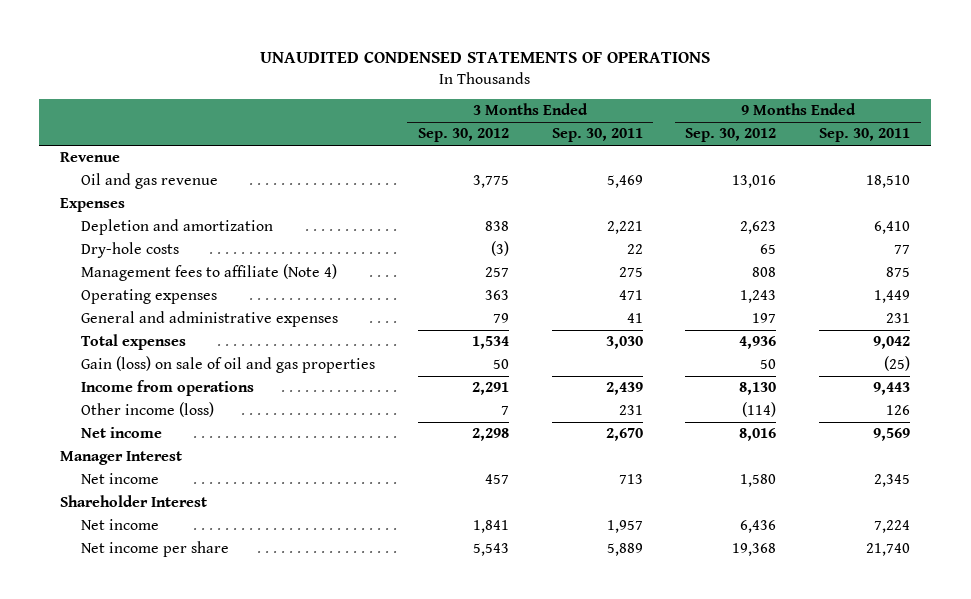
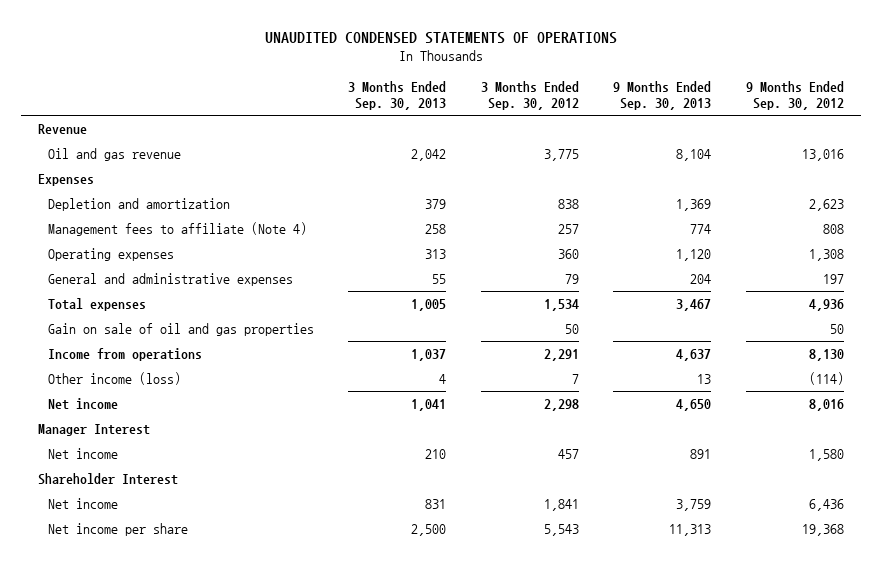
- | 3 Months Ended Sep. 30, 2012 | 3 Months Ended Sep. 30, 2011 | 9 Months Ended Sep. 30, 2012 | 9 Months Ended Sep. 30, 2011
+ | 3 Months Ended Sep. 30, 2013 | 3 Months Ended Sep. 30, 2012 | 9 Months Ended Sep. 30, 2013 | 9 Months Ended Sep. 30, 2012
- Dry-hole costs | (3) | 22 | 65 | 77
- Operating expenses | 363 | 471 | 1,243 | 1,449
+ Operating expenses | 313 | 360 | 1,120 | 1,308
- Gain (loss) on sale of oil and gas properties | 50 | | 50 | (25)
+ Gain on sale of oil and gas properties | | 50 | | 50

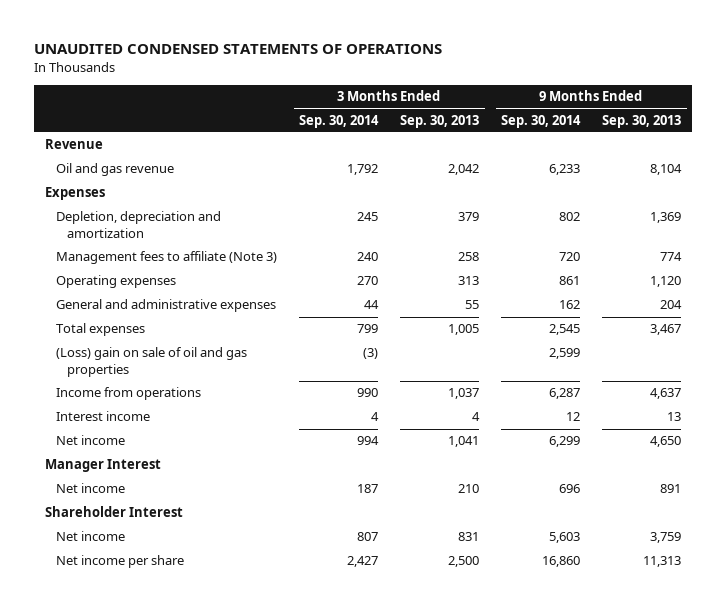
- | 3 Months Ended Sep. 30, 2013 | 3 Months Ended Sep. 30, 2012 | 9 Months Ended Sep. 30, 2013 | 9 Months Ended Sep. 30, 2012
+ | 3 Months Ended Sep. 30, 2014 | 3 Months Ended Sep. 30, 2013 | 9 Months Ended Sep. 30, 2014 | 9 Months Ended Sep. 30, 2013
- Depletion and amortization | 379 | 838 | 1,369 | 2,623
- Management fees to affiliate (Note 4) | 258 | 257 | 774 | 808
+ Depletion, depreciation and amortization | 245 | 379 | 802 | 1,369
+ Management fees to affiliate (Note 3) | 240 | 258 | 720 | 774
- Gain on sale of oil and gas properties | | 50 | | 50
+ (Loss) gain on sale of oil and gas properties | (3) | | 2,599 |
- Other income (loss) | 4 | 7 | 13 | (114)
+ Interest income | 4 | 4 | 12 | 13

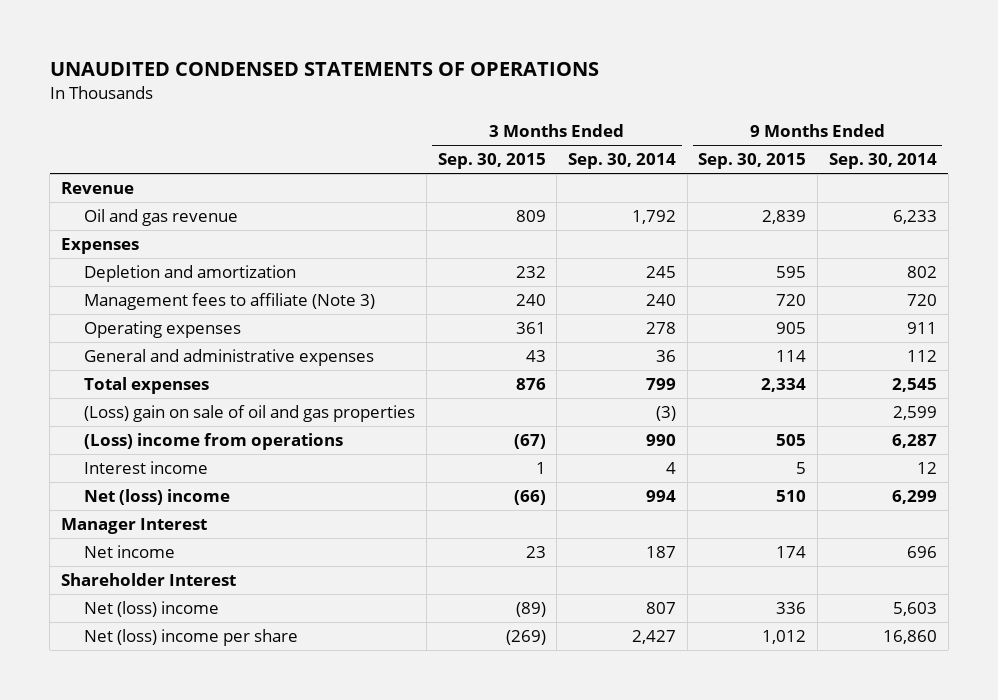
- | 3 Months Ended Sep. 30, 2014 | 3 Months Ended Sep. 30, 2013 | 9 Months Ended Sep. 30, 2014 | 9 Months Ended Sep. 30, 2013
+ | 3 Months Ended Sep. 30, 2015 | 3 Months Ended Sep. 30, 2014 | 9 Months Ended Sep. 30, 2015 | 9 Months Ended Sep. 30, 2014
- Depletion, depreciation and amortization | 245 | 379 | 802 | 1,369
+ Depletion and amortization | 232 | 245 | 595 | 802
- Operating expenses | 270 | 313 | 861 | 1,120
- General and administrative expenses | 44 | 55 | 162 | 204
+ Operating expenses | 361 | 278 | 905 | 911
+ General and administrative expenses | 43 | 36 | 114 | 112
- Income from operations | 990 | 1,037 | 6,287 | 4,637
+ (Loss) income from operations | (67) | 990 | 505 | 6,287
- Net income | 994 | 1,041 | 6,299 | 4,650
+ Net (loss) income | (66) | 994 | 510 | 6,299
- Net income | 807 | 831 | 5,603 | 3,759
- Net income per share | 2,427 | 2,500 | 16,860 | 11,313
+ Net (loss) income | (89) | 807 | 336 | 5,603
+ Net (loss) income per share | (269) | 2,427 | 1,012 | 16,860

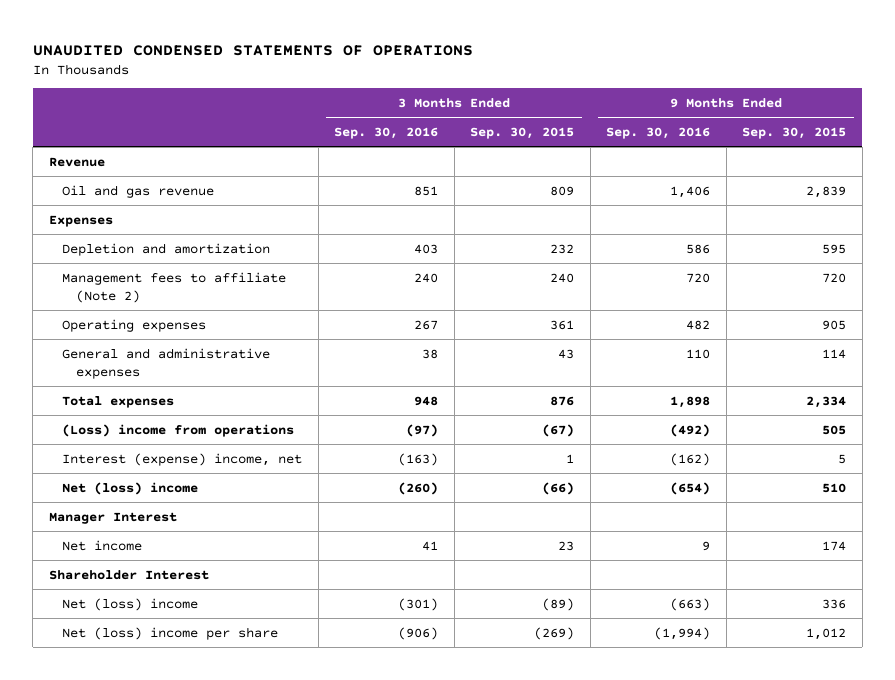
- | 3 Months Ended Sep. 30, 2015 | 3 Months Ended Sep. 30, 2014 | 9 Months Ended Sep. 30, 2015 | 9 Months Ended Sep. 30, 2014
+ | 3 Months Ended Sep. 30, 2016 | 3 Months Ended Sep. 30, 2015 | 9 Months Ended Sep. 30, 2016 | 9 Months Ended Sep. 30, 2015
- Management fees to affiliate (Note 3) | 240 | 240 | 720 | 720
+ Management fees to affiliate (Note 2) | 240 | 240 | 720 | 720
- (Loss) gain on sale of oil and gas properties | | (3) | | 2,599
- Interest income | 1 | 4 | 5 | 12
+ Interest (expense) income, net | (163) | 1 | (162) | 5

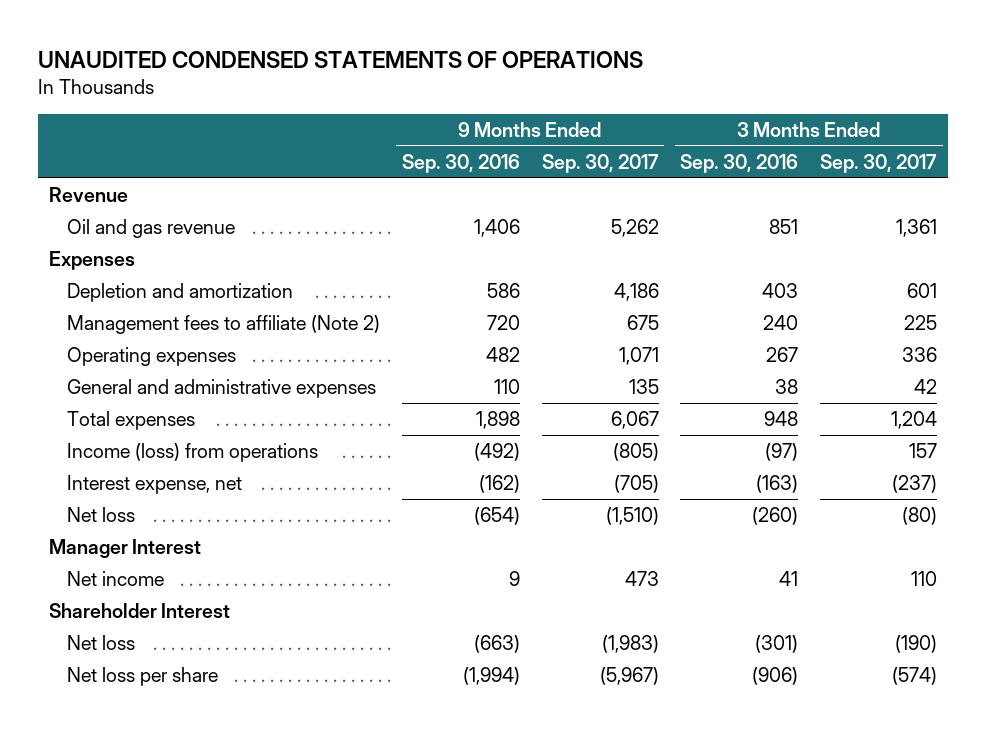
- | 3 Months Ended Sep. 30, 2016 | 3 Months Ended Sep. 30, 2015 | 9 Months Ended Sep. 30, 2016 | 9 Months Ended Sep. 30, 2015
+ | 9 Months Ended Sep. 30, 2016 | 9 Months Ended Sep. 30, 2017 | 3 Months Ended Sep. 30, 2016 | 3 Months Ended Sep. 30, 2017
- (Loss) income from operations | (97) | (67) | (492) | 505
- Interest (expense) income, net | (163) | 1 | (162) | 5
- Net (loss) income | (260) | (66) | (654) | 510
+ Income (loss) from operations | (492) | (805) | (97) | 157
+ Interest expense, net | (162) | (705) | (163) | (237)
+ Net loss | (654) | (1,510) | (260) | (80)
- Net (loss) income | (301) | (89) | (663) | 336
- Net (loss) income per share | (906) | (269) | (1,994) | 1,012
+ Net loss | (663) | (1,983) | (301) | (190)
+ Net loss per share | (1,994) | (5,967) | (906) | (574)

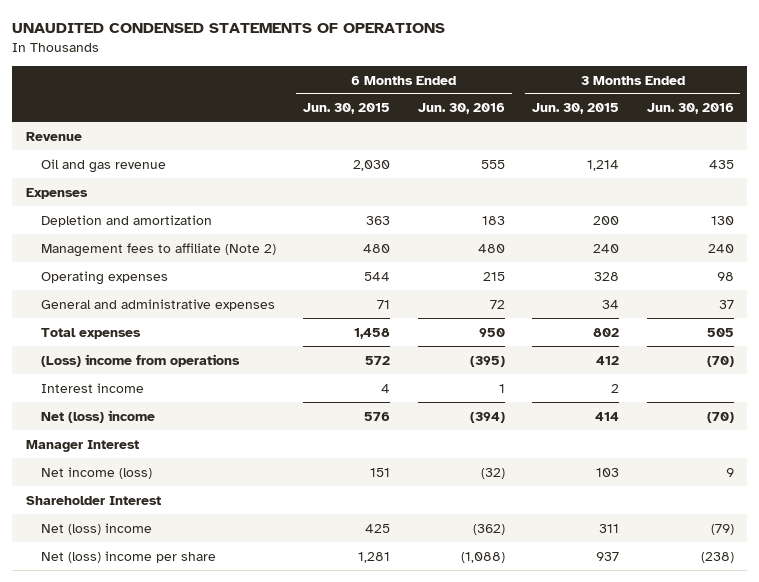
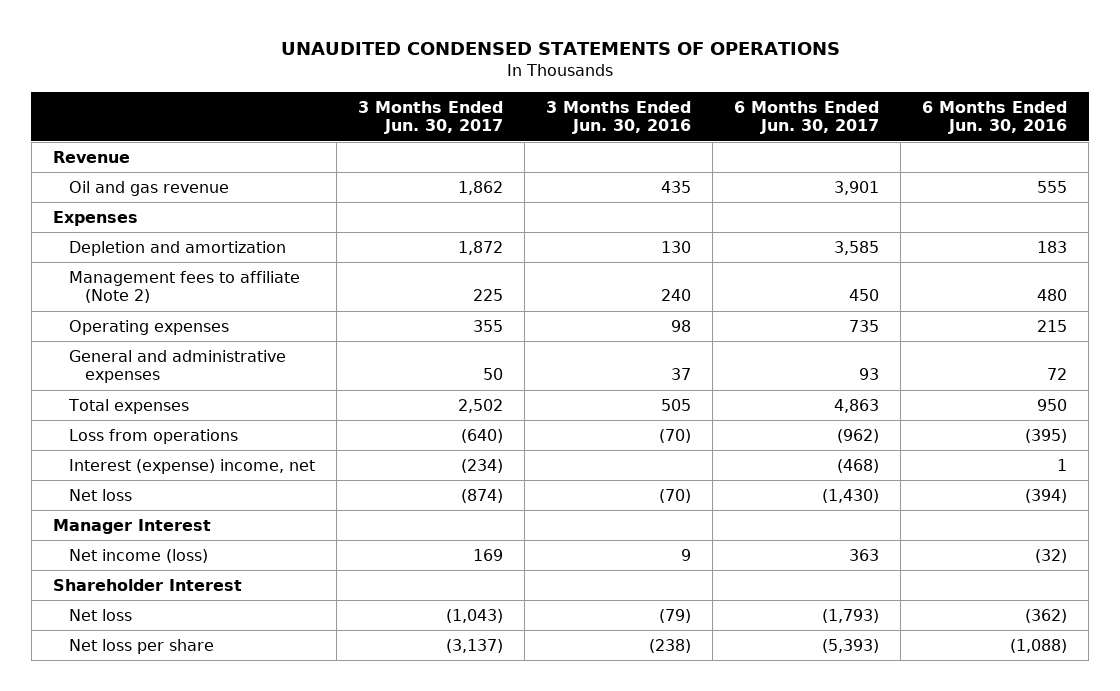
- | 6 Months Ended Jun. 30, 2015 | 6 Months Ended Jun. 30, 2016 | 3 Months Ended Jun. 30, 2015 | 3 Months Ended Jun. 30, 2016
+ | 3 Months Ended Jun. 30, 2017 | 3 Months Ended Jun. 30, 2016 | 6 Months Ended Jun. 30, 2017 | 6 Months Ended Jun. 30, 2016
- (Loss) income from operations | 572 | (395) | 412 | (70)
- Interest income | 4 | 1 | 2 |
- Net (loss) income | 576 | (394) | 414 | (70)
+ Loss from operations | (640) | (70) | (962) | (395)
+ Interest (expense) income, net | (234) | | (468) | 1
+ Net loss | (874) | (70) | (1,430) | (394)
- Net (loss) income | 425 | (362) | 311 | (79)
- Net (loss) income per share | 1,281 | (1,088) | 937 | (238)
+ Net loss | (1,043) | (79) | (1,793) | (362)
+ Net loss per share | (3,137) | (238) | (5,393) | (1,088)

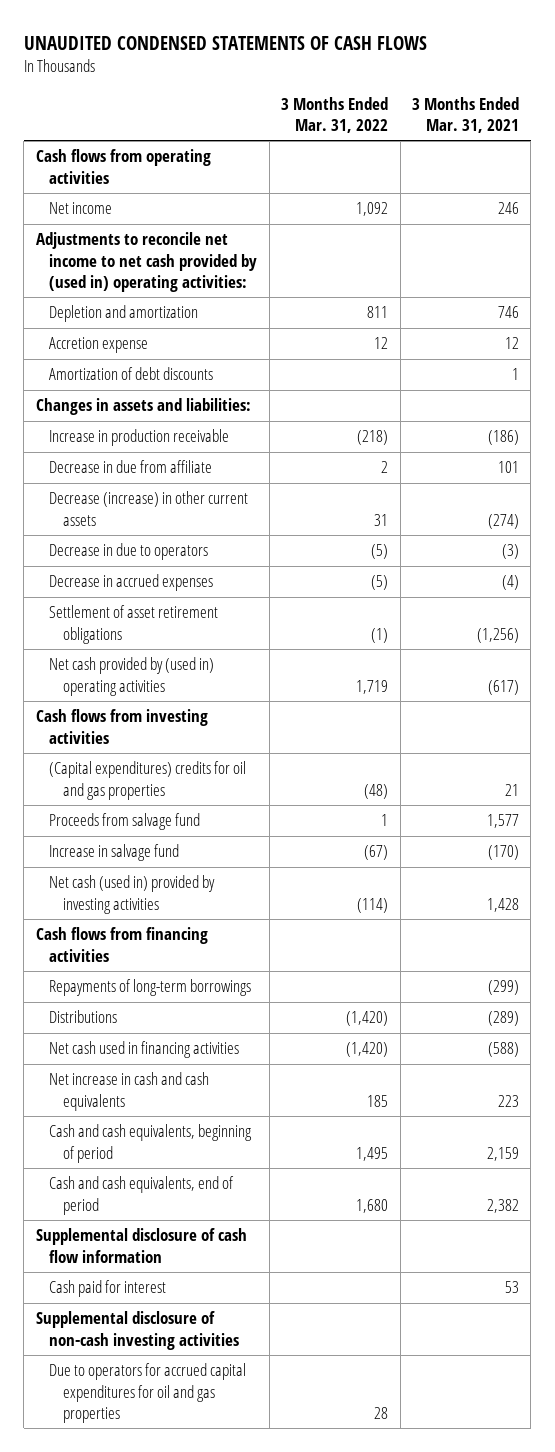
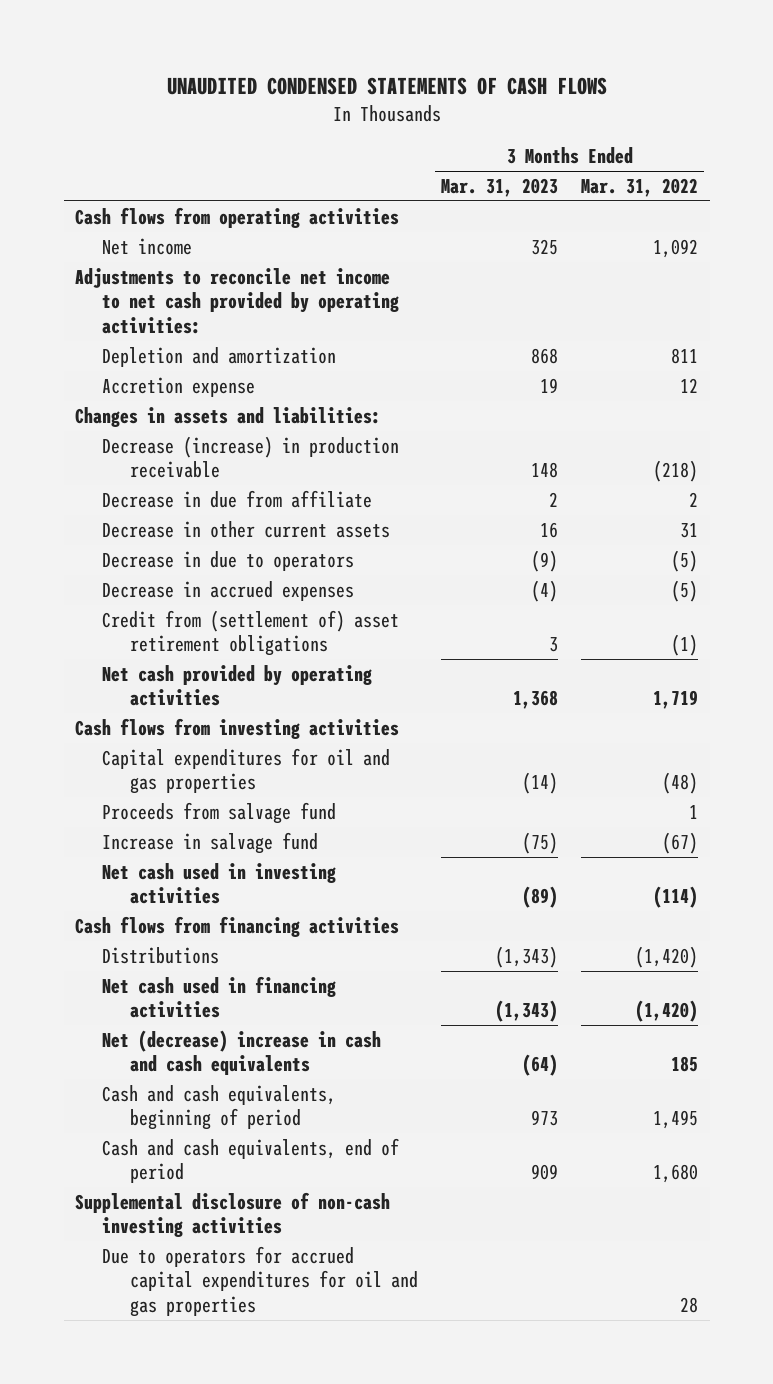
- | 3 Months Ended Mar. 31, 2022 | 3 Months Ended Mar. 31, 2021
+ | 3 Months Ended Mar. 31, 2023 | 3 Months Ended Mar. 31, 2022
- Adjustments to reconcile net income to net cash provided by (used in) operating activities:
+ Adjustments to reconcile net income to net cash provided by operating activities:
- Amortization of debt discounts | | 1
- Increase in production receivable | (218) | (186)
+ Decrease (increase) in production receivable | 148 | (218)
- Decrease (increase) in other current assets | 31 | (274)
+ Decrease in other current assets | 16 | 31
- Settlement of asset retirement obligations | (1) | (1,256)
- Net cash provided by (used in) operating activities | 1,719 | (617)
+ Credit from (settlement of) asset retirement obligations | 3 | (1)
+ Net cash provided by operating activities | 1,368 | 1,719
- (Capital expenditures) credits for oil and gas properties | (48) | 21
+ Capital expenditures for oil and gas properties | (14) | (48)
- Net cash (used in) provided by investing activities | (114) | 1,428
+ Net cash used in investing activities | (89) | (114)
- Repayments of long-term borrowings | | (299)
- Net increase in cash and cash equivalents | 185 | 223
+ Net (decrease) increase in cash and cash equivalents | (64) | 185
- Supplemental disclosure of cash flow information
- Cash paid for interest | | 53

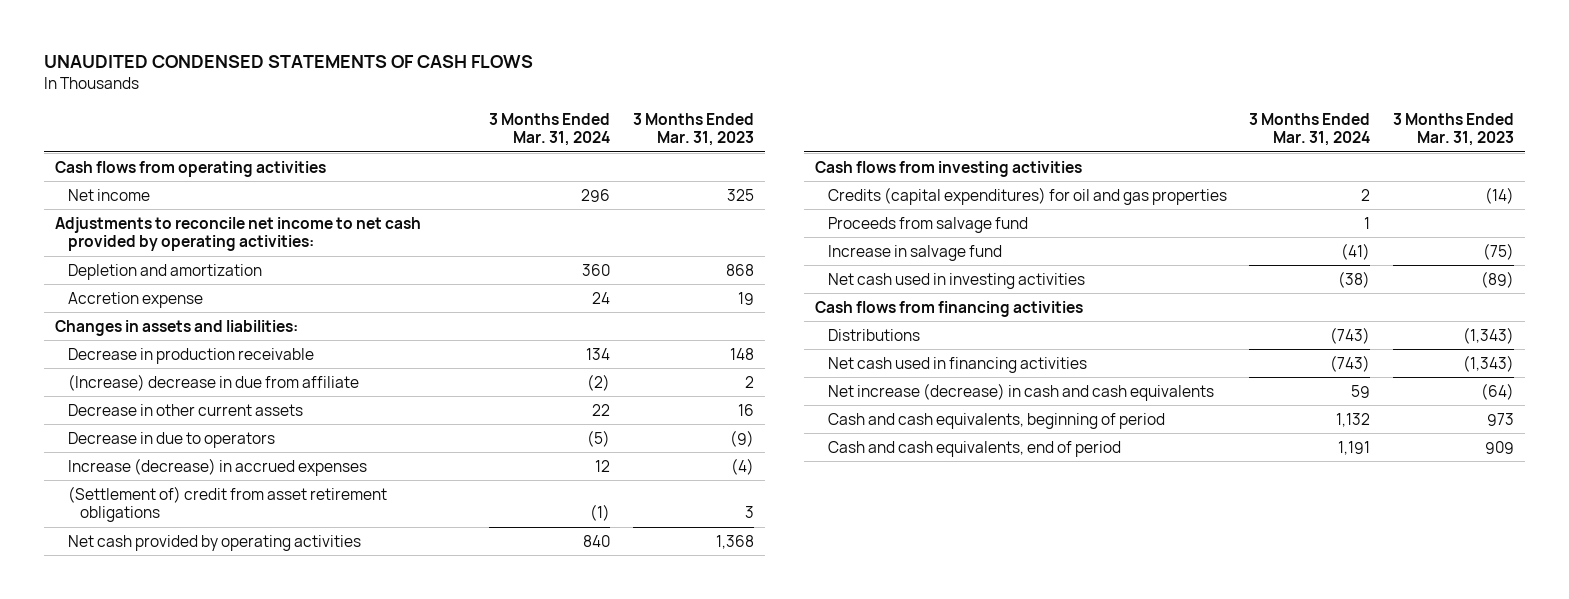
- | 3 Months Ended Mar. 31, 2023 | 3 Months Ended Mar. 31, 2022
+ | 3 Months Ended Mar. 31, 2024 | 3 Months Ended Mar. 31, 2023
- Decrease (increase) in production receivable | 148 | (218)
- Decrease in due from affiliate | 2 | 2
+ Decrease in production receivable | 134 | 148
+ (Increase) decrease in due from affiliate | (2) | 2
- Decrease in accrued expenses | (4) | (5)
- Credit from (settlement of) asset retirement obligations | 3 | (1)
+ Increase (decrease) in accrued expenses | 12 | (4)
+ (Settlement of) credit from asset retirement obligations | (1) | 3
- Capital expenditures for oil and gas properties | (14) | (48)
+ Credits (capital expenditures) for oil and gas properties | 2 | (14)
- Net (decrease) increase in cash and cash equivalents | (64) | 185
+ Net increase (decrease) in cash and cash equivalents | 59 | (64)
- Supplemental disclosure of non-cash investing activities
- Due to operators for accrued capital expenditures for oil and gas properties | | 28

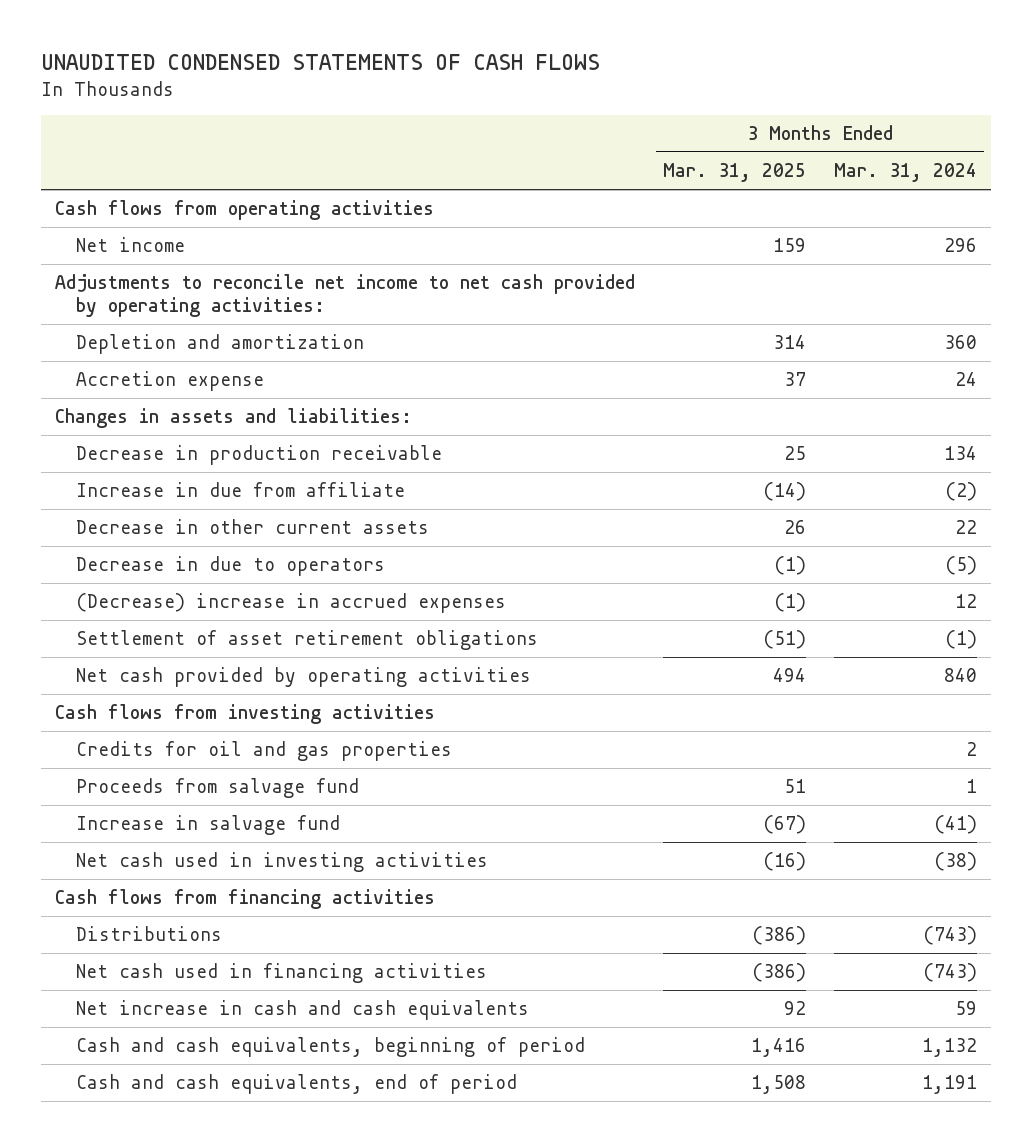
- | 3 Months Ended Mar. 31, 2024 | 3 Months Ended Mar. 31, 2023
+ | 3 Months Ended Mar. 31, 2025 | 3 Months Ended Mar. 31, 2024
- (Increase) decrease in due from affiliate | (2) | 2
+ Increase in due from affiliate | (14) | (2)
- Increase (decrease) in accrued expenses | 12 | (4)
- (Settlement of) credit from asset retirement obligations | (1) | 3
+ (Decrease) increase in accrued expenses | (1) | 12
+ Settlement of asset retirement obligations | (51) | (1)
- Credits (capital expenditures) for oil and gas properties | 2 | (14)
+ Credits for oil and gas properties | | 2
- Net increase (decrease) in cash and cash equivalents | 59 | (64)
+ Net increase in cash and cash equivalents | 92 | 59

